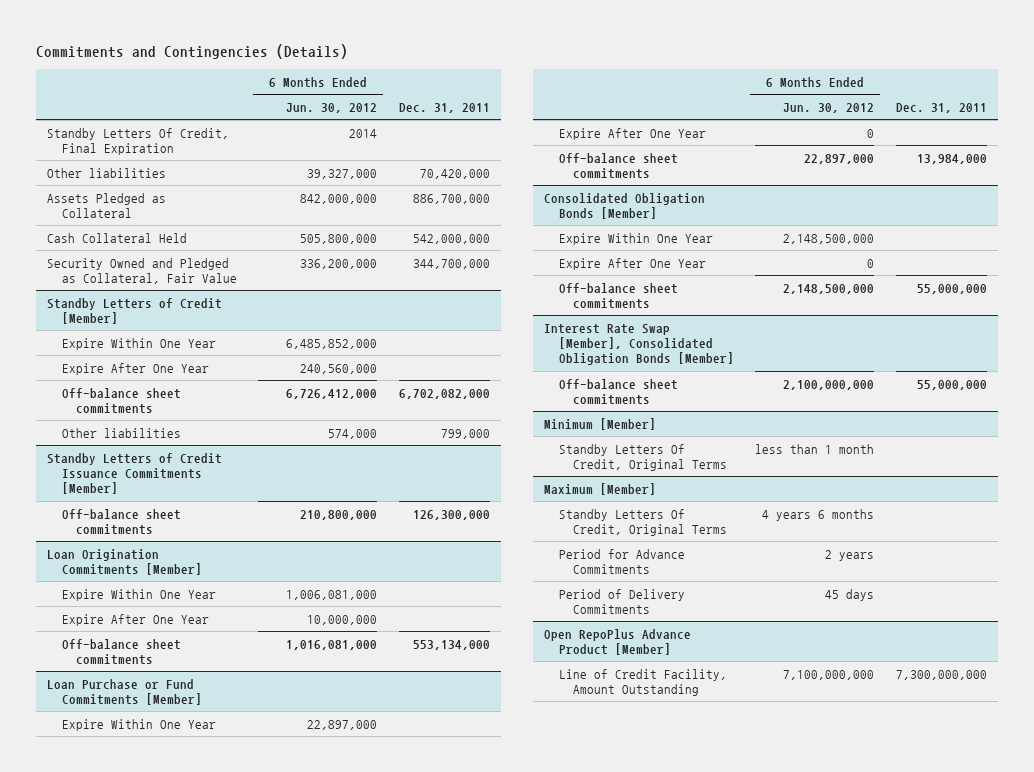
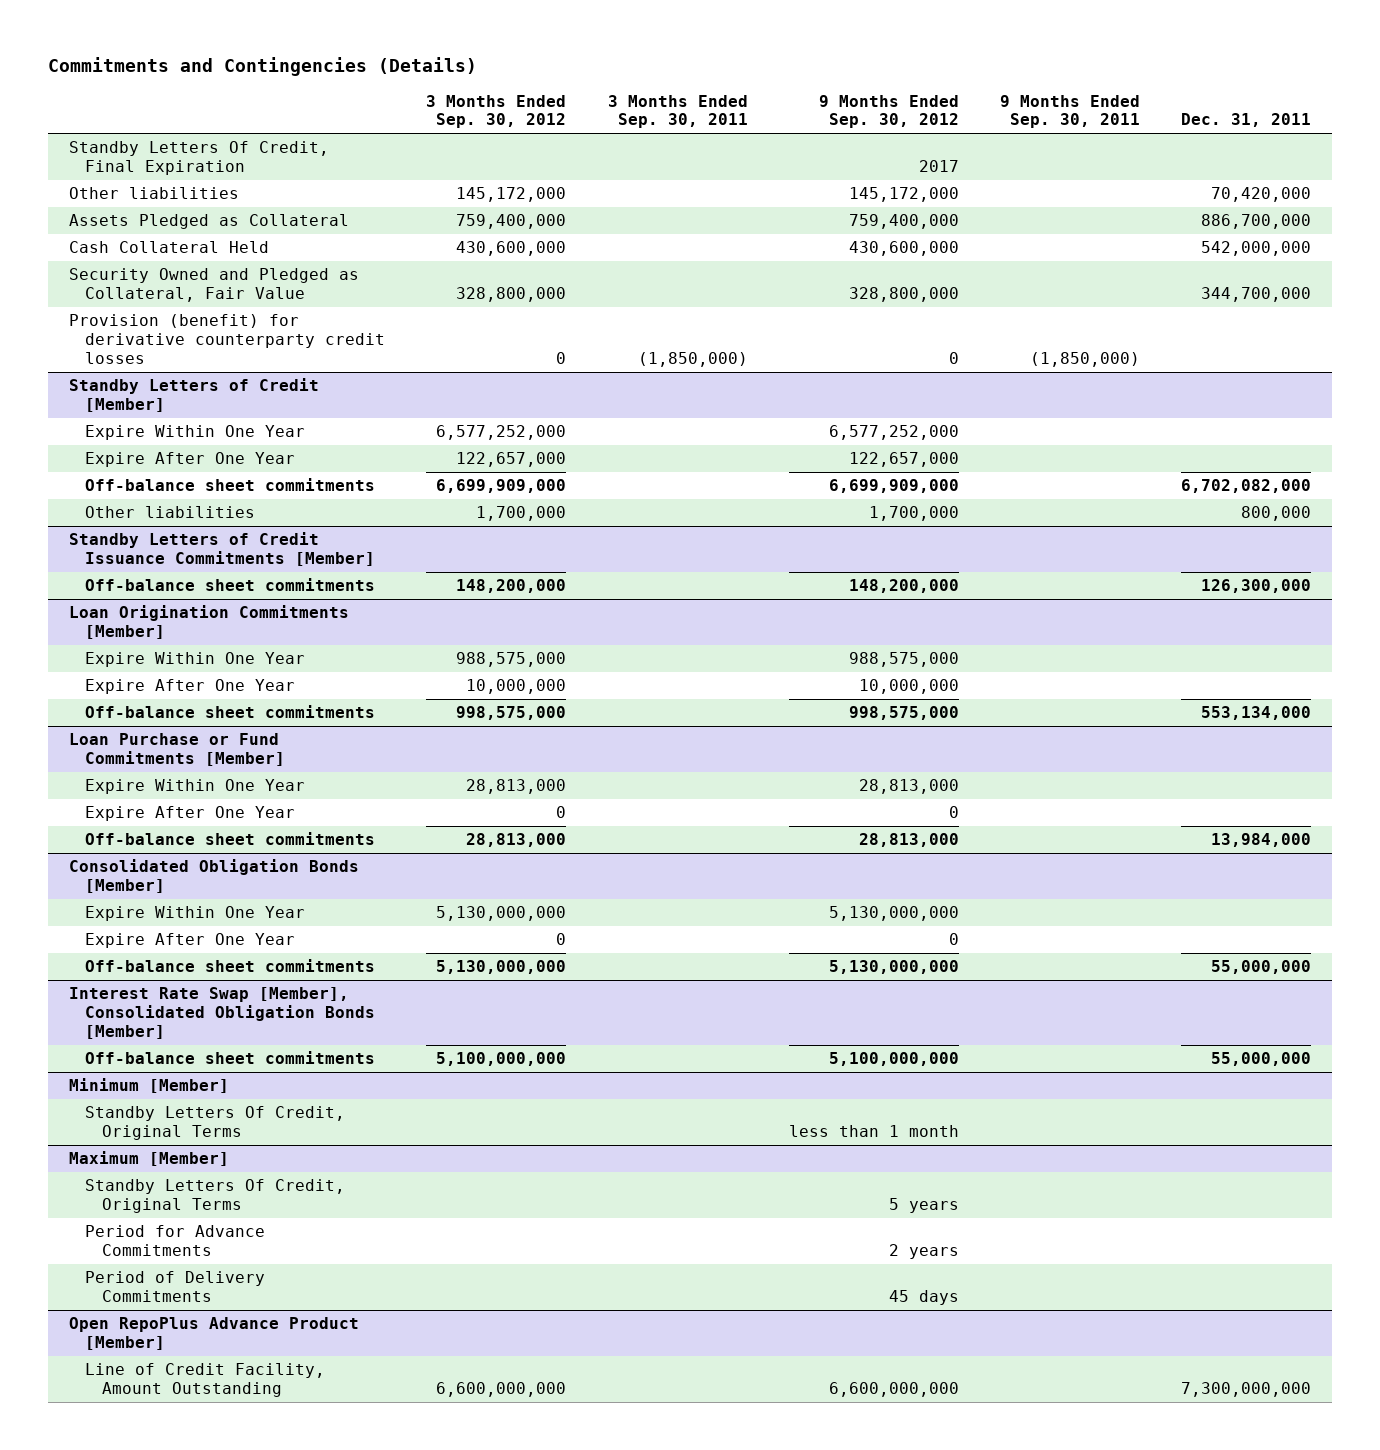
- | 6 Months Ended Jun. 30, 2012 | Dec. 31, 2011
+ | 3 Months Ended Sep. 30, 2012 | 3 Months Ended Sep. 30, 2011 | 9 Months Ended Sep. 30, 2012 | 9 Months Ended Sep. 30, 2011 | Dec. 31, 2011
+ Provision (benefit) for derivative counterparty credit losses | 0 | (1,850,000) | 0 | (1,850,000) |
@ Standby Letters of Credit [Member]
- Other liabilities | 574,000 | 799,000
+ Other liabilities | 1,700,000 | | 1,700,000 | | 800,000

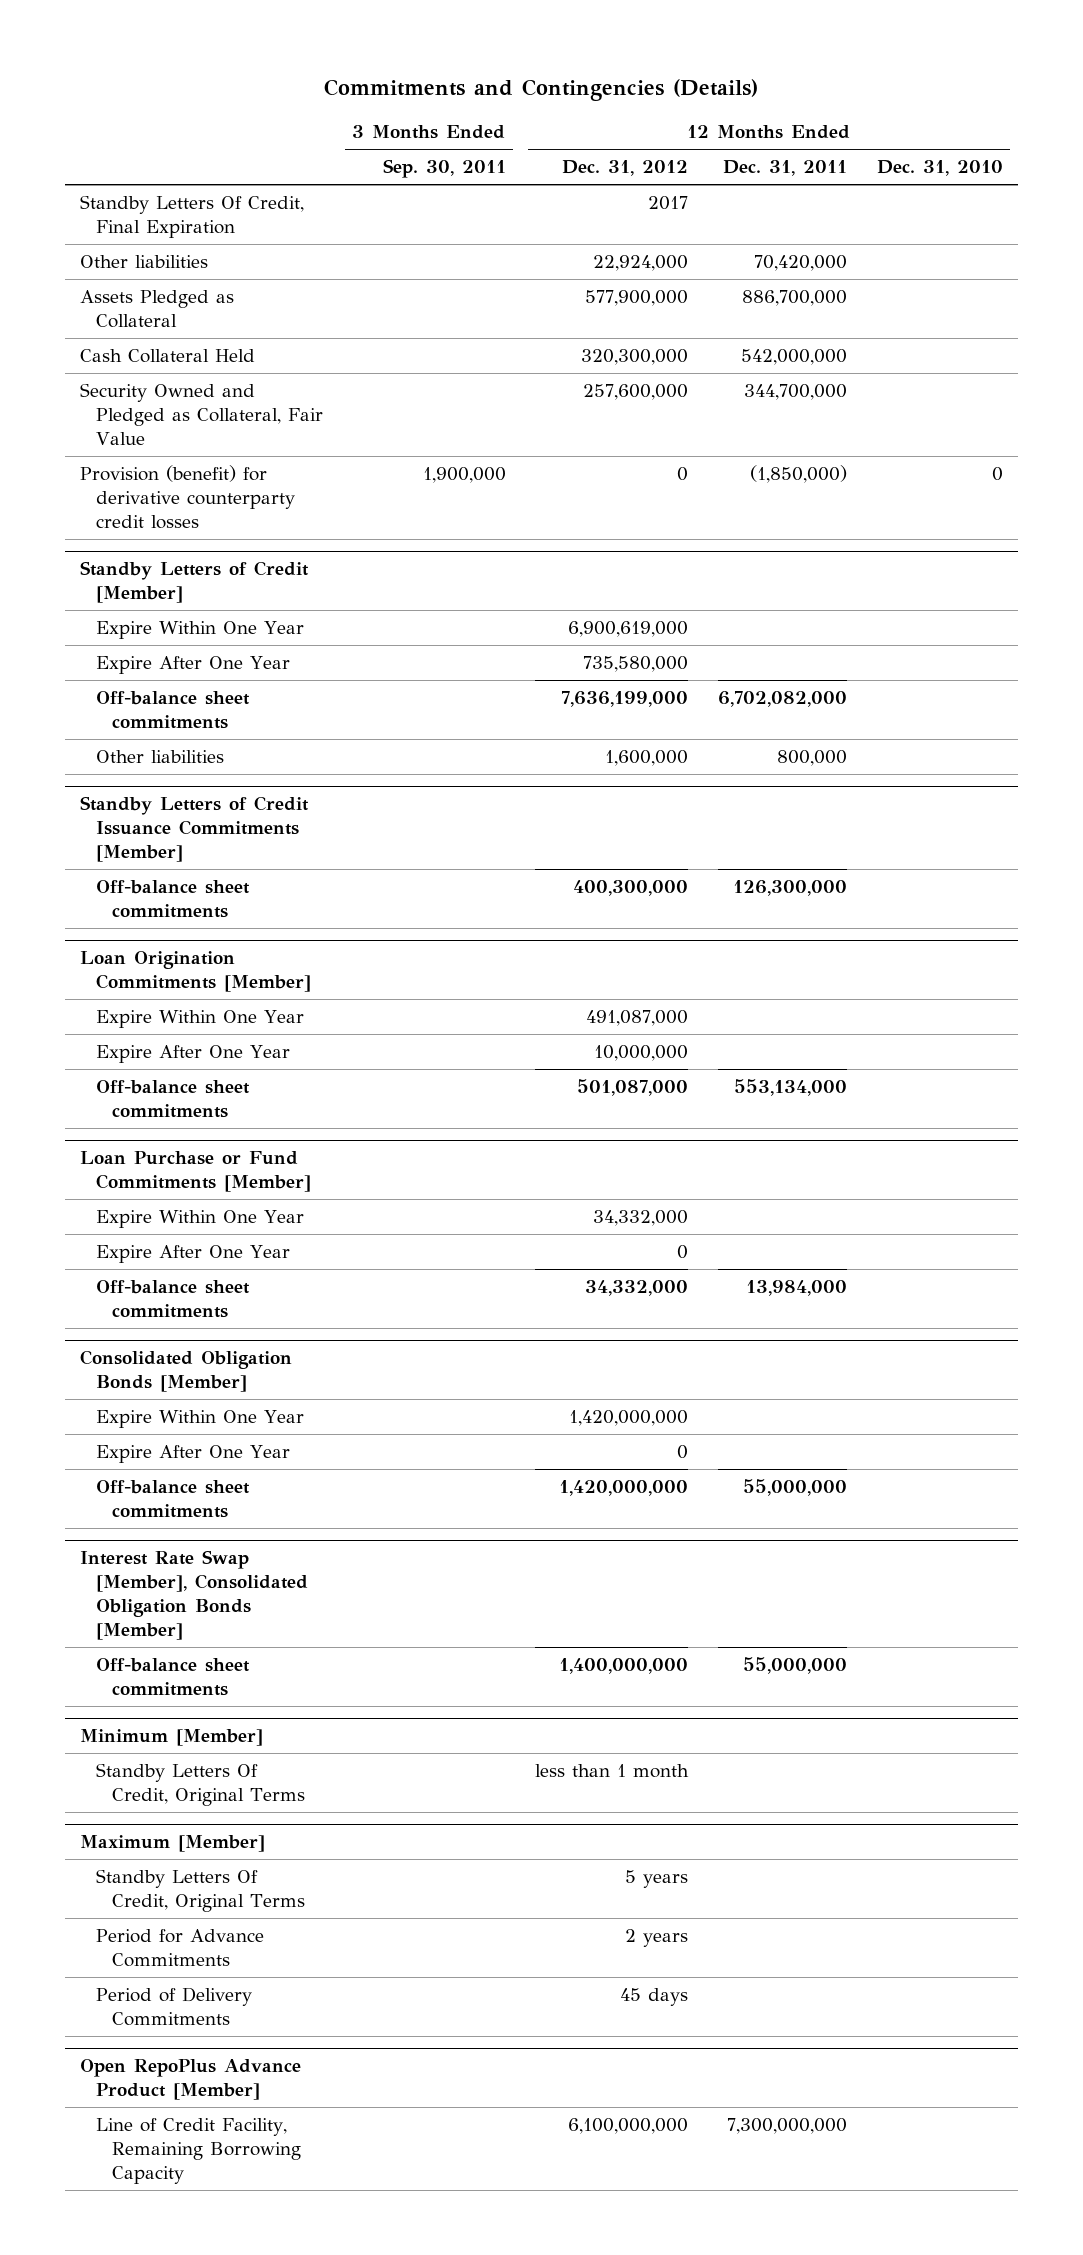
- | 3 Months Ended Sep. 30, 2012 | 3 Months Ended Sep. 30, 2011 | 9 Months Ended Sep. 30, 2012 | 9 Months Ended Sep. 30, 2011 | Dec. 31, 2011
+ | 3 Months Ended Sep. 30, 2011 | 12 Months Ended Dec. 31, 2012 | 12 Months Ended Dec. 31, 2011 | 12 Months Ended Dec. 31, 2010
- Provision (benefit) for derivative counterparty credit losses | 0 | (1,850,000) | 0 | (1,850,000) |
+ Provision (benefit) for derivative counterparty credit losses | 1,900,000 | 0 | (1,850,000) | 0
@ Open RepoPlus Advance Product [Member]
- Line of Credit Facility, Amount Outstanding | 6,600,000,000 | | 6,600,000,000 | | 7,300,000,000
+ Line of Credit Facility, Remaining Borrowing Capacity | | 6,100,000,000 | 7,300,000,000 |

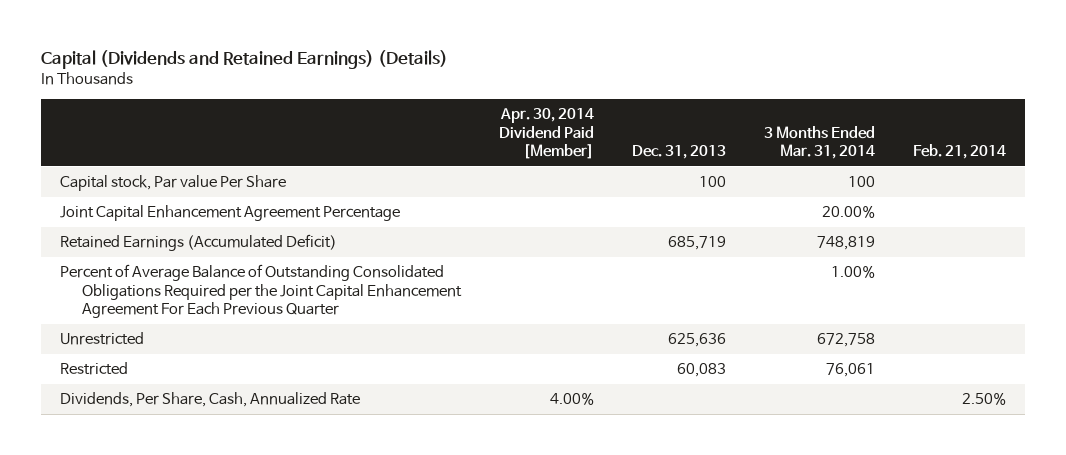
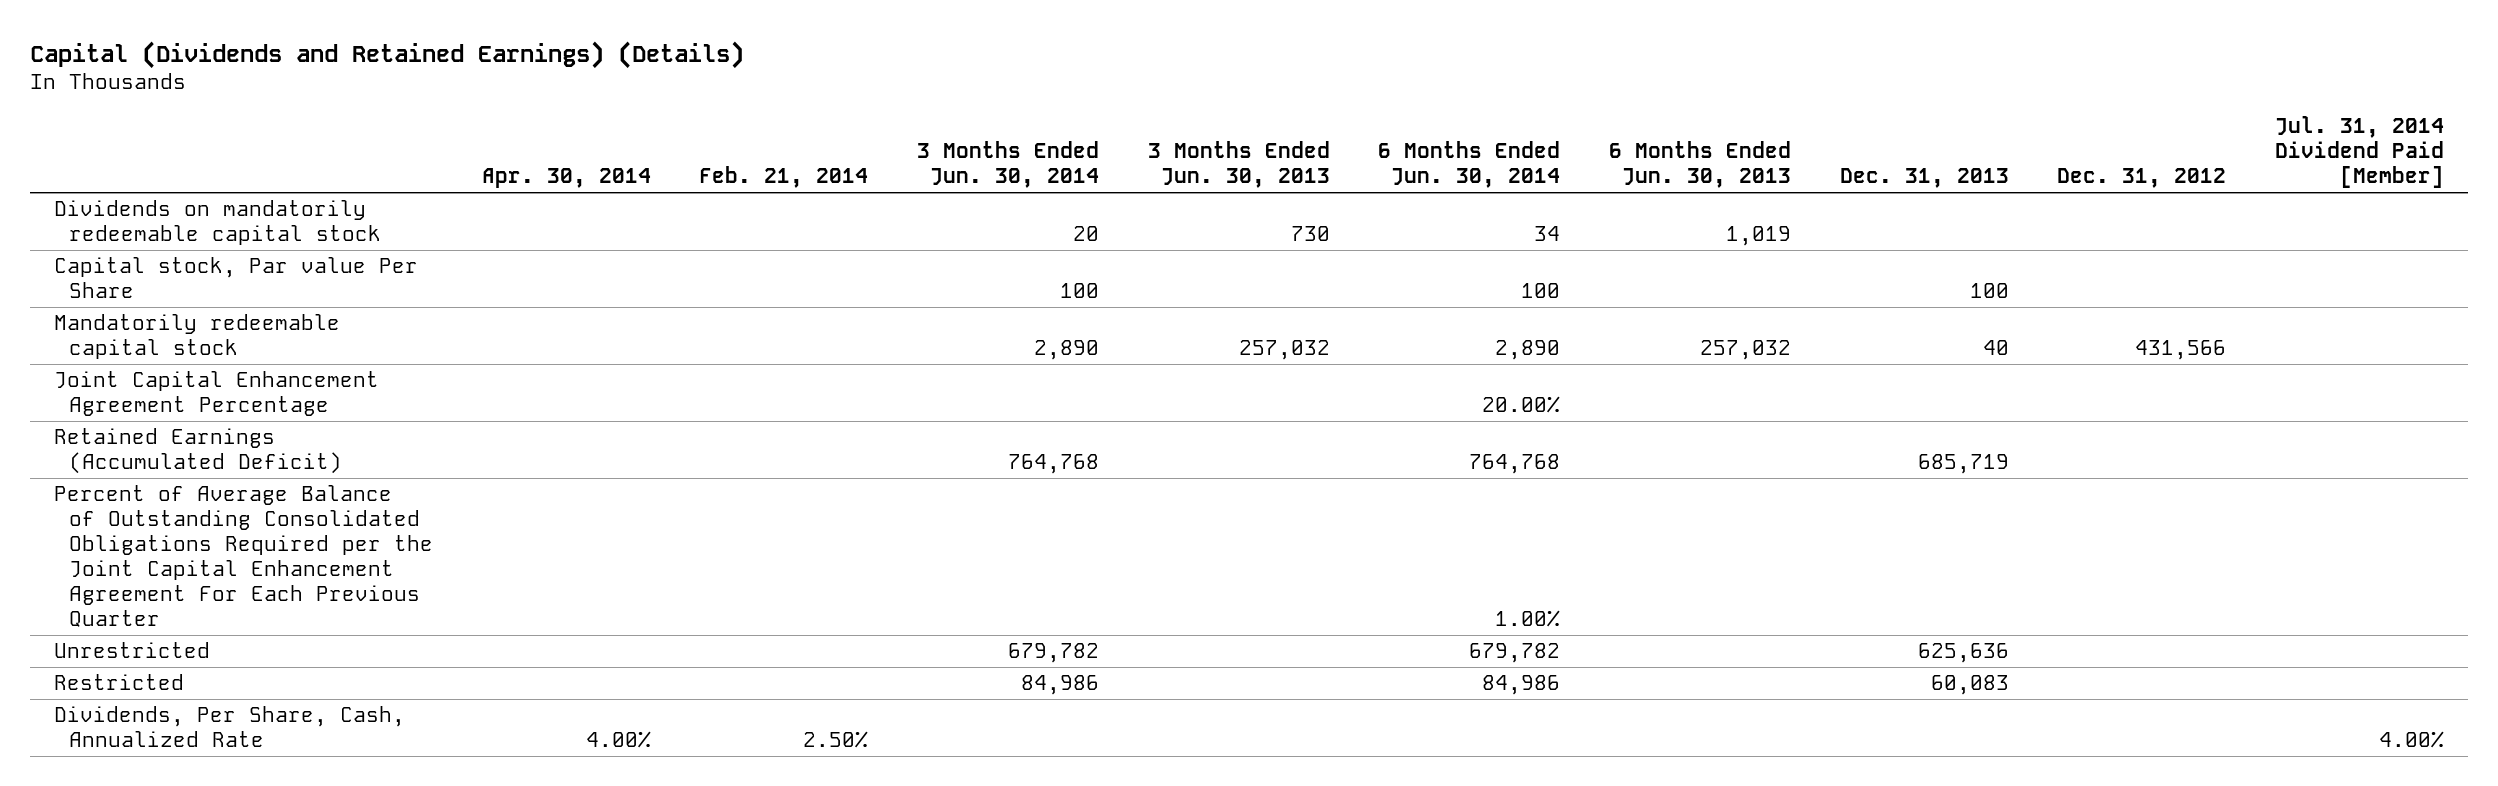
- | Apr. 30, 2014 Dividend Paid [Member] | Dec. 31, 2013 | 3 Months Ended Mar. 31, 2014 | Feb. 21, 2014
+ | Apr. 30, 2014 | Feb. 21, 2014 | 3 Months Ended Jun. 30, 2014 | 3 Months Ended Jun. 30, 2013 | 6 Months Ended Jun. 30, 2014 | 6 Months Ended Jun. 30, 2013 | Dec. 31, 2013 | Dec. 31, 2012 | Jul. 31, 2014 Dividend Paid [Member]
+ Dividends on mandatorily redeemable capital stock | | | 20 | 730 | 34 | 1,019 | | |
+ Mandatorily redeemable capital stock | | | 2,890 | 257,032 | 2,890 | 257,032 | 40 | 431,566 |

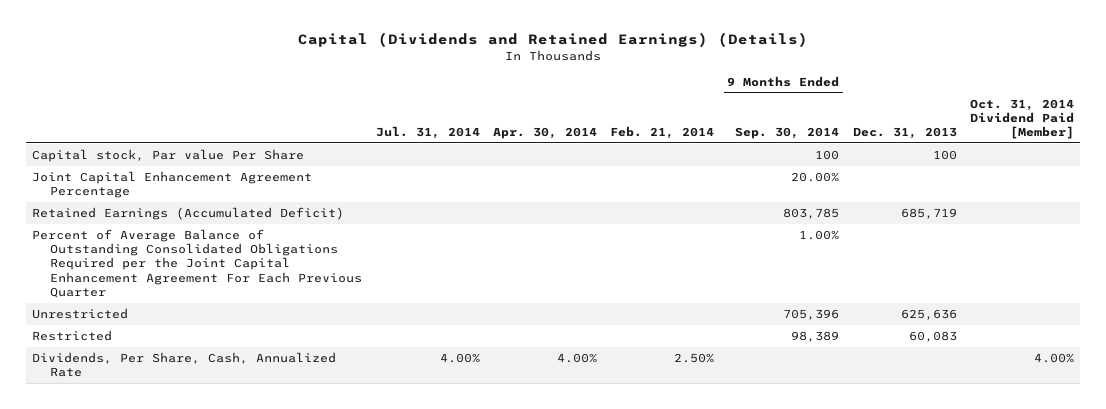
- | Apr. 30, 2014 | Feb. 21, 2014 | 3 Months Ended Jun. 30, 2014 | 3 Months Ended Jun. 30, 2013 | 6 Months Ended Jun. 30, 2014 | 6 Months Ended Jun. 30, 2013 | Dec. 31, 2013 | Dec. 31, 2012 | Jul. 31, 2014 Dividend Paid [Member]
+ | Jul. 31, 2014 | Apr. 30, 2014 | Feb. 21, 2014 | 9 Months Ended Sep. 30, 2014 | Dec. 31, 2013 | Oct. 31, 2014 Dividend Paid [Member]
- Dividends on mandatorily redeemable capital stock | | | 20 | 730 | 34 | 1,019 | | |
- Mandatorily redeemable capital stock | | | 2,890 | 257,032 | 2,890 | 257,032 | 40 | 431,566 |

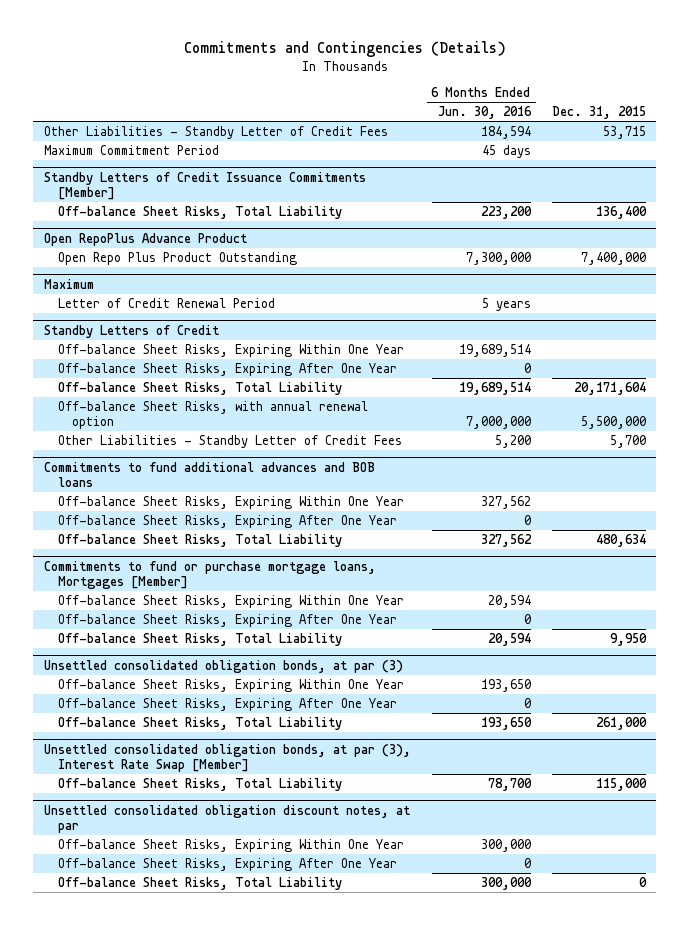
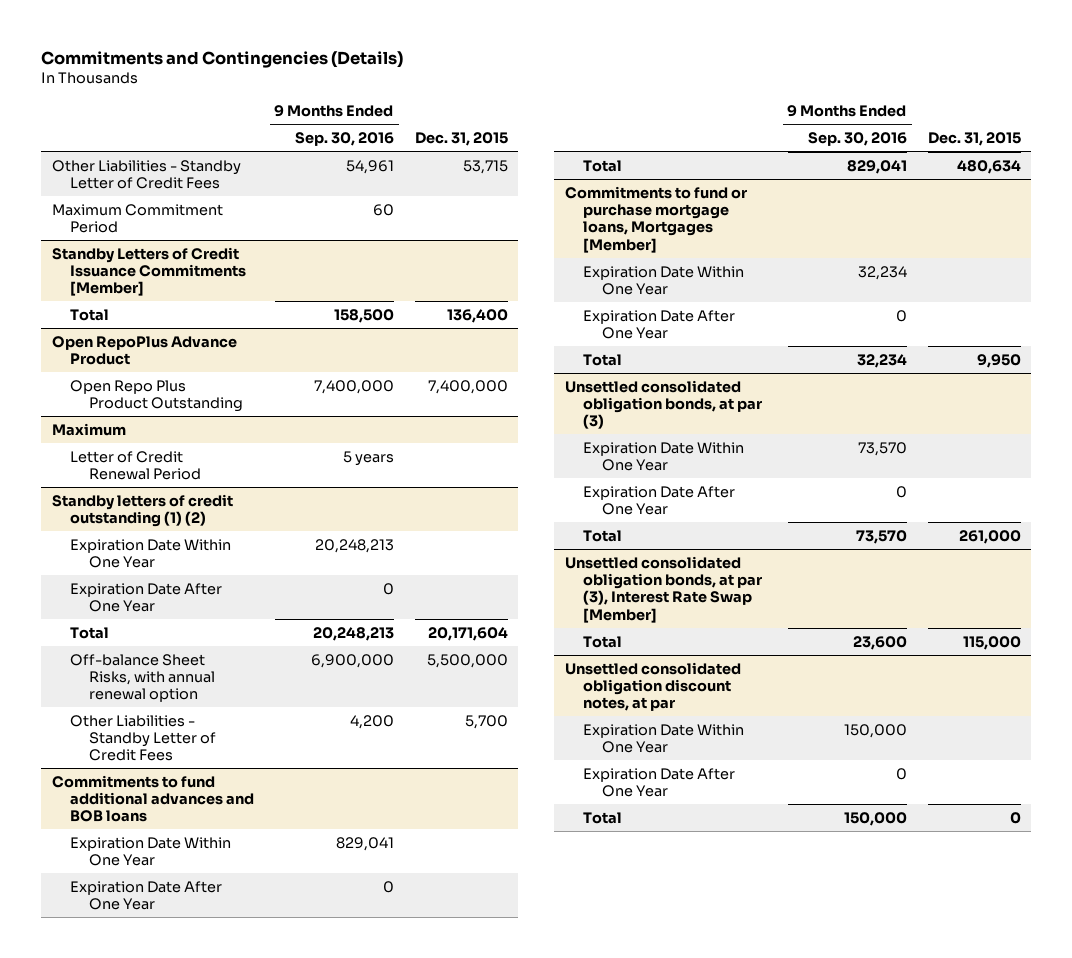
- | 6 Months Ended Jun. 30, 2016 | Dec. 31, 2015
+ | 9 Months Ended Sep. 30, 2016 | Dec. 31, 2015
@ Standby Letters of Credit Issuance Commitments [Member]
- Off-balance Sheet Risks, Total Liability | 223,200 | 136,400
+ Total | 158,500 | 136,400
- Standby Letters of Credit
- Off-balance Sheet Risks, Expiring Within One Year | 19,689,514 |
- Off-balance Sheet Risks, Expiring After One Year | 0 |
- Off-balance Sheet Risks, Total Liability | 19,689,514 | 20,171,604
+ Standby letters of credit outstanding (1) (2)
+ Expiration Date Within One Year | 20,248,213 |
+ Expiration Date After One Year | 0 |
+ Total | 20,248,213 | 20,171,604
@ Commitments to fund additional advances and BOB loans
- Off-balance Sheet Risks, Expiring Within One Year | 327,562 |
- Off-balance Sheet Risks, Expiring After One Year | 0 |
- Off-balance Sheet Risks, Total Liability | 327,562 | 480,634
+ Expiration Date Within One Year | 829,041 |
+ Expiration Date After One Year | 0 |
+ Total | 829,041 | 480,634
@ Commitments to fund or purchase mortgage loans, Mortgages [Member]
- Off-balance Sheet Risks, Expiring Within One Year | 20,594 |
- Off-balance Sheet Risks, Expiring After One Year | 0 |
- Off-balance Sheet Risks, Total Liability | 20,594 | 9,950
+ Expiration Date Within One Year | 32,234 |
+ Expiration Date After One Year | 0 |
+ Total | 32,234 | 9,950
@ Unsettled consolidated obligation bonds, at par (3)
- Off-balance Sheet Risks, Expiring Within One Year | 193,650 |
- Off-balance Sheet Risks, Expiring After One Year | 0 |
- Off-balance Sheet Risks, Total Liability | 193,650 | 261,000
+ Expiration Date Within One Year | 73,570 |
+ Expiration Date After One Year | 0 |
+ Total | 73,570 | 261,000
@ Unsettled consolidated obligation bonds, at par (3), Interest Rate Swap [Member]
- Off-balance Sheet Risks, Total Liability | 78,700 | 115,000
+ Total | 23,600 | 115,000
@ Unsettled consolidated obligation discount notes, at par
- Off-balance Sheet Risks, Expiring Within One Year | 300,000 |
- Off-balance Sheet Risks, Expiring After One Year | 0 |
- Off-balance Sheet Risks, Total Liability | 300,000 | 0
+ Expiration Date Within One Year | 150,000 |
+ Expiration Date After One Year | 0 |
+ Total | 150,000 | 0

